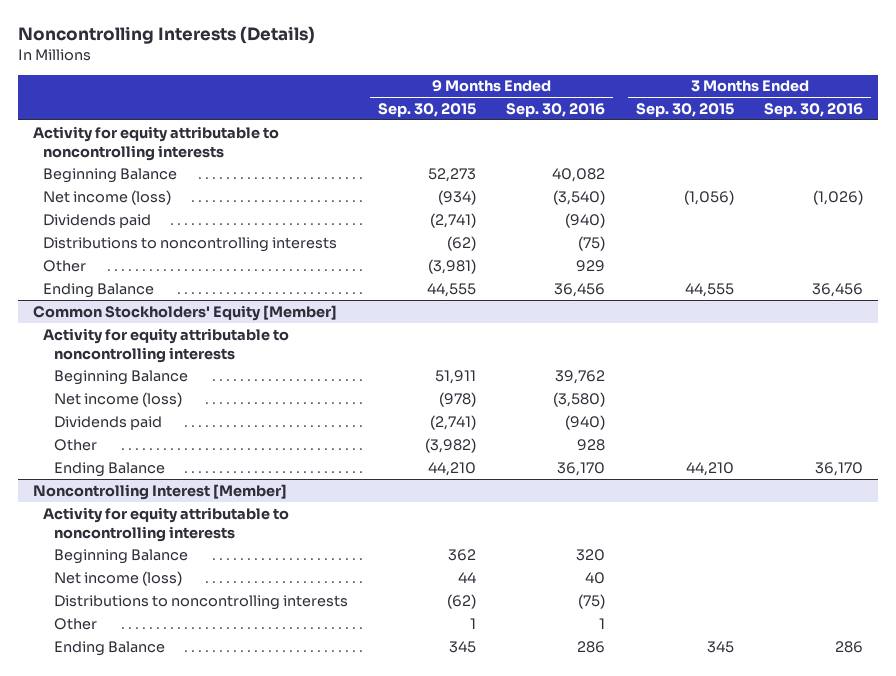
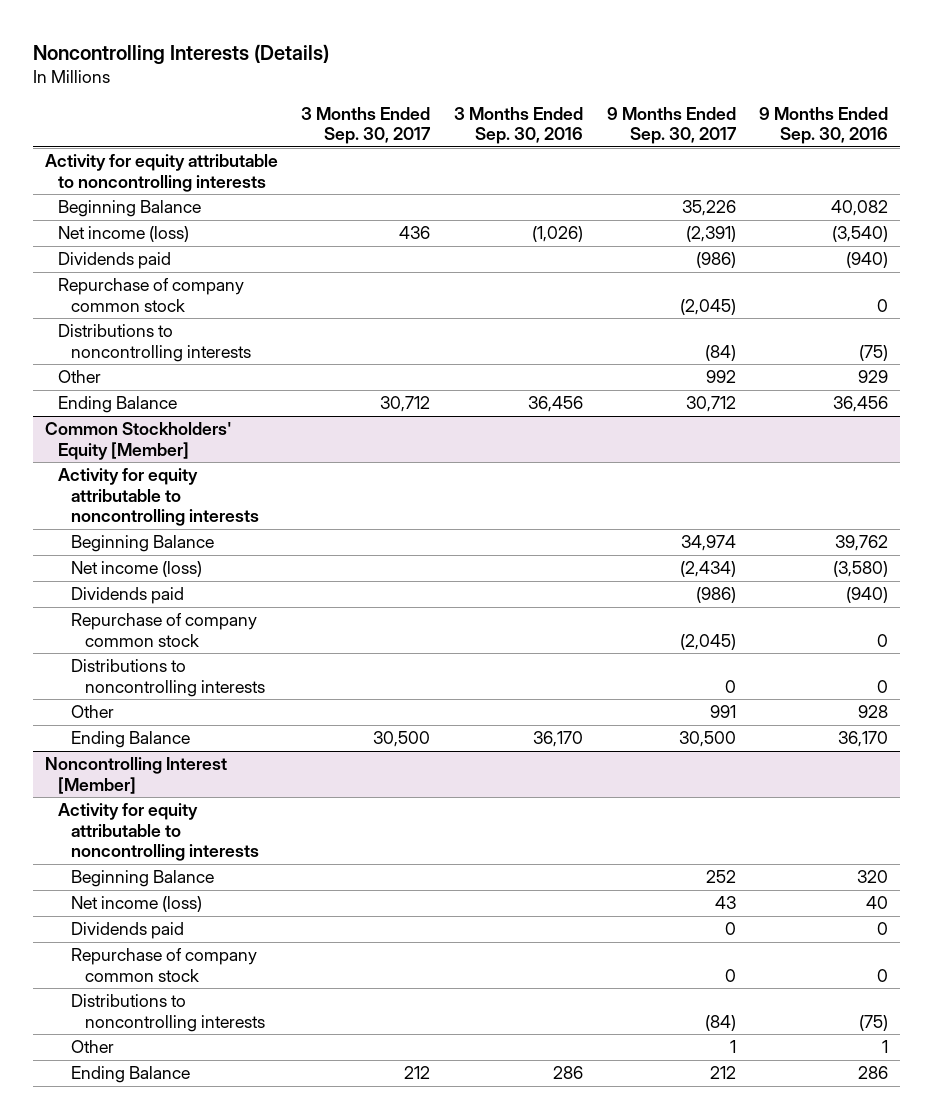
- | 9 Months Ended Sep. 30, 2015 | 9 Months Ended Sep. 30, 2016 | 3 Months Ended Sep. 30, 2015 | 3 Months Ended Sep. 30, 2016
+ | 3 Months Ended Sep. 30, 2017 | 3 Months Ended Sep. 30, 2016 | 9 Months Ended Sep. 30, 2017 | 9 Months Ended Sep. 30, 2016
+ Repurchase of company common stock | | | (2,045) | 0
@ Common Stockholders' Equity [Member]
+ Repurchase of company common stock | | | (2,045) | 0
+ Distributions to noncontrolling interests | | | 0 | 0
@ Noncontrolling Interest [Member]
+ Dividends paid | | | 0 | 0
+ Repurchase of company common stock | | | 0 | 0

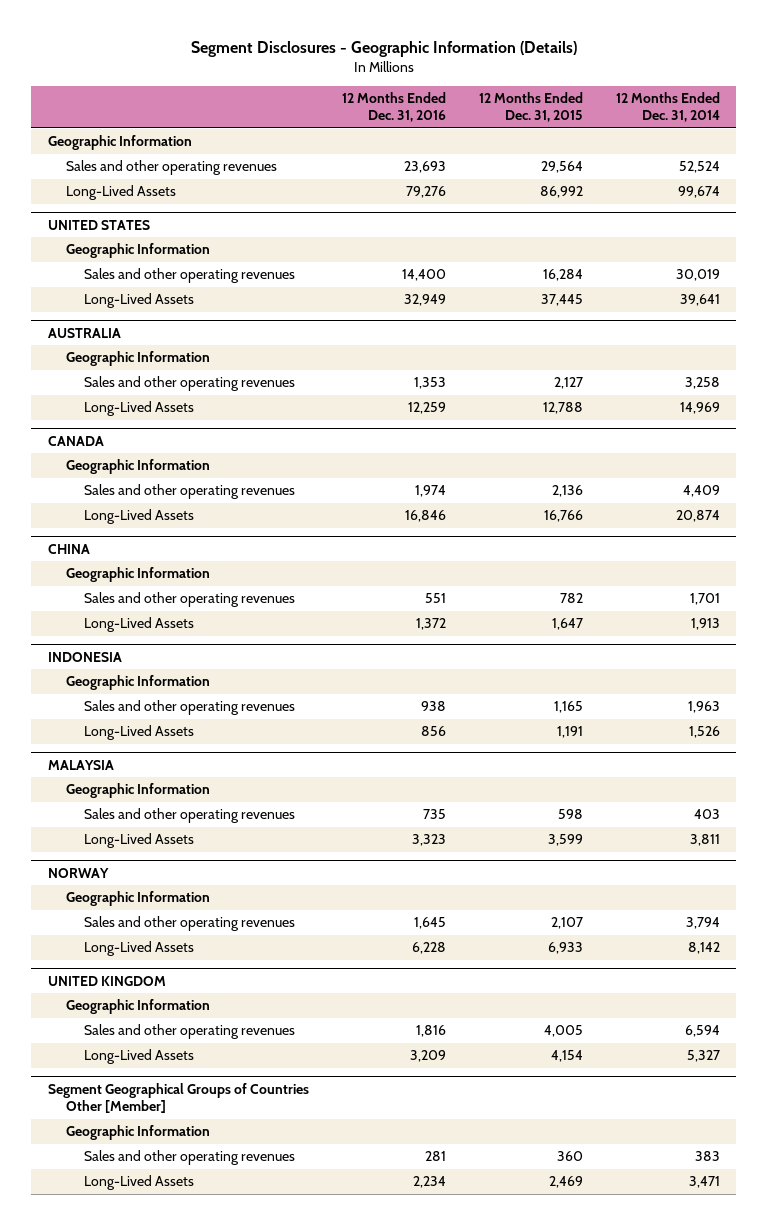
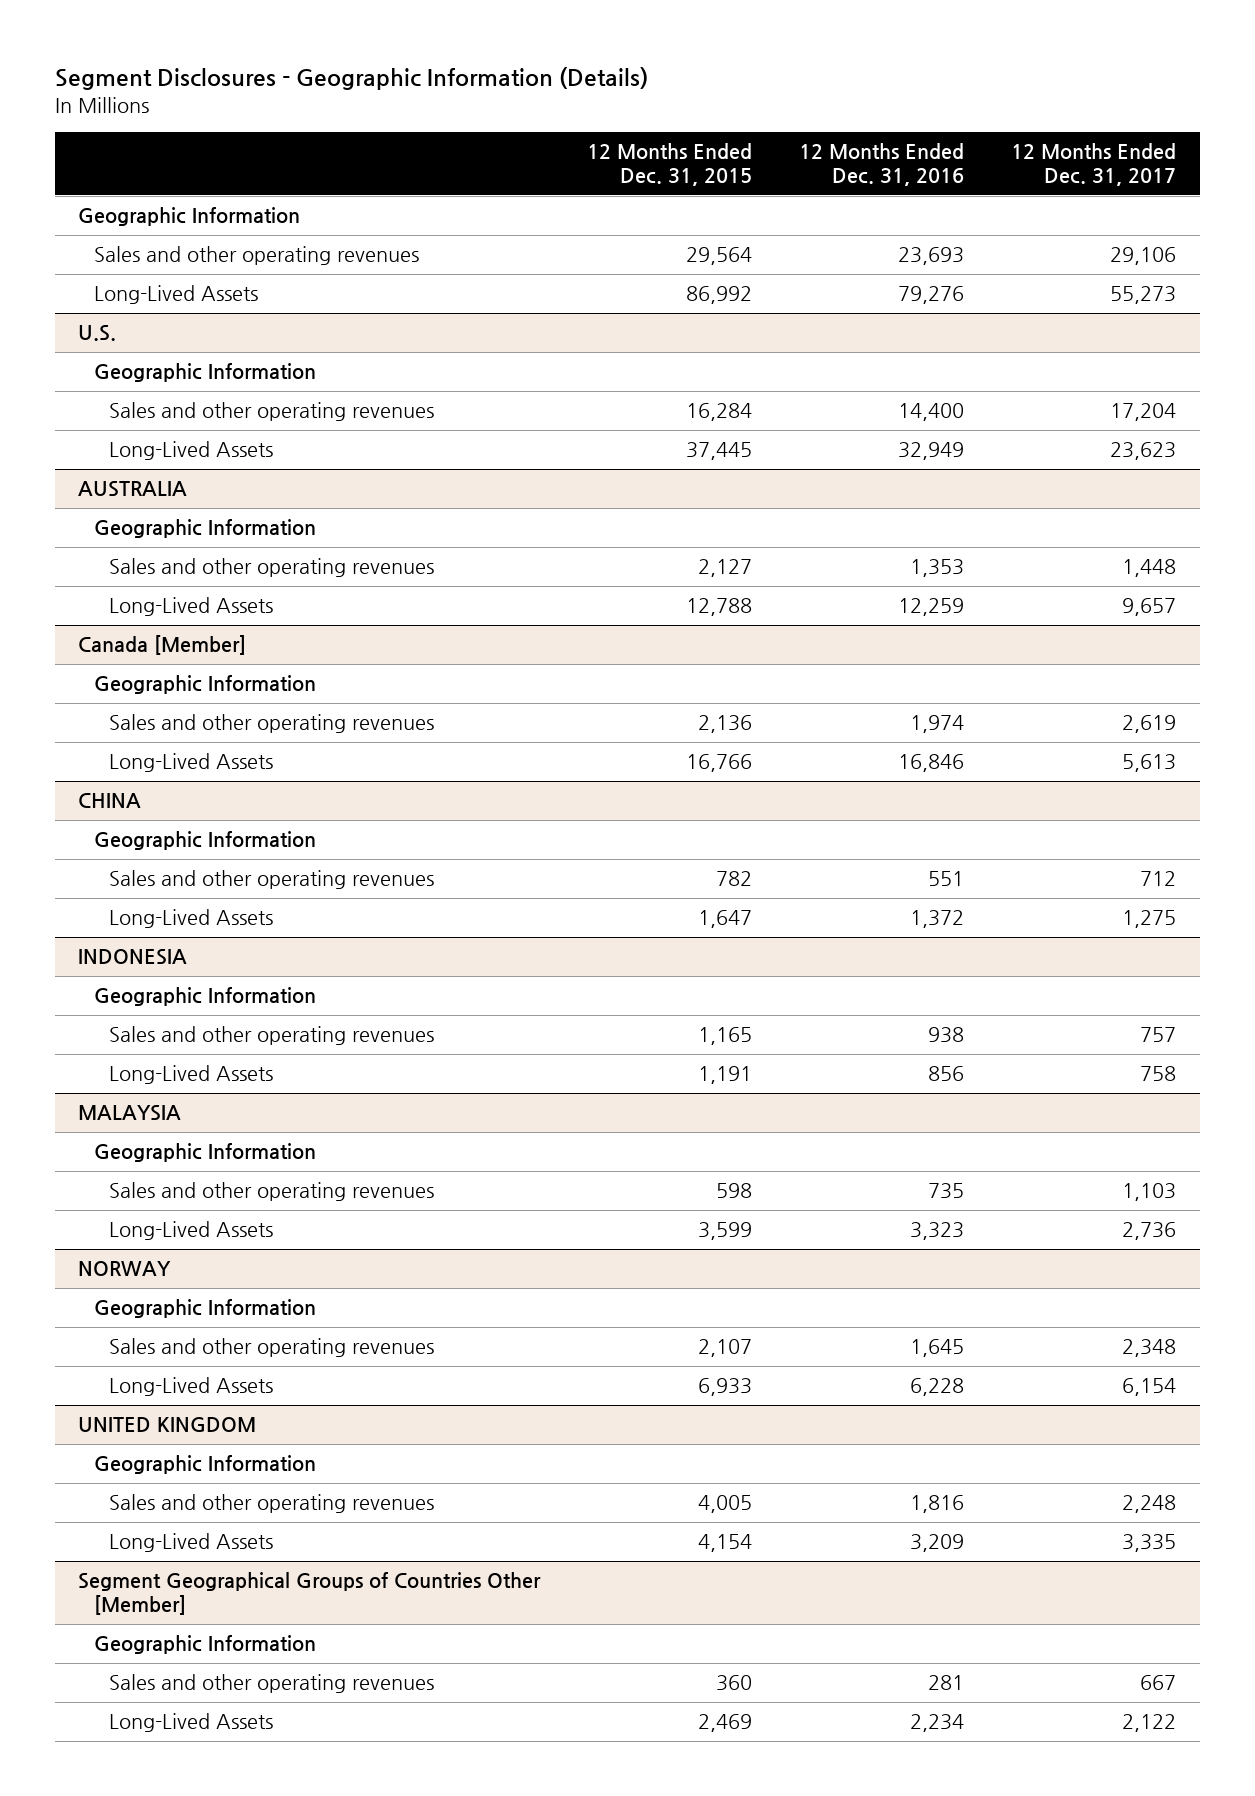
- | 12 Months Ended Dec. 31, 2016 | 12 Months Ended Dec. 31, 2015 | 12 Months Ended Dec. 31, 2014
+ | 12 Months Ended Dec. 31, 2015 | 12 Months Ended Dec. 31, 2016 | 12 Months Ended Dec. 31, 2017
- UNITED STATES
+ U.S.
- CANADA
+ Canada [Member]

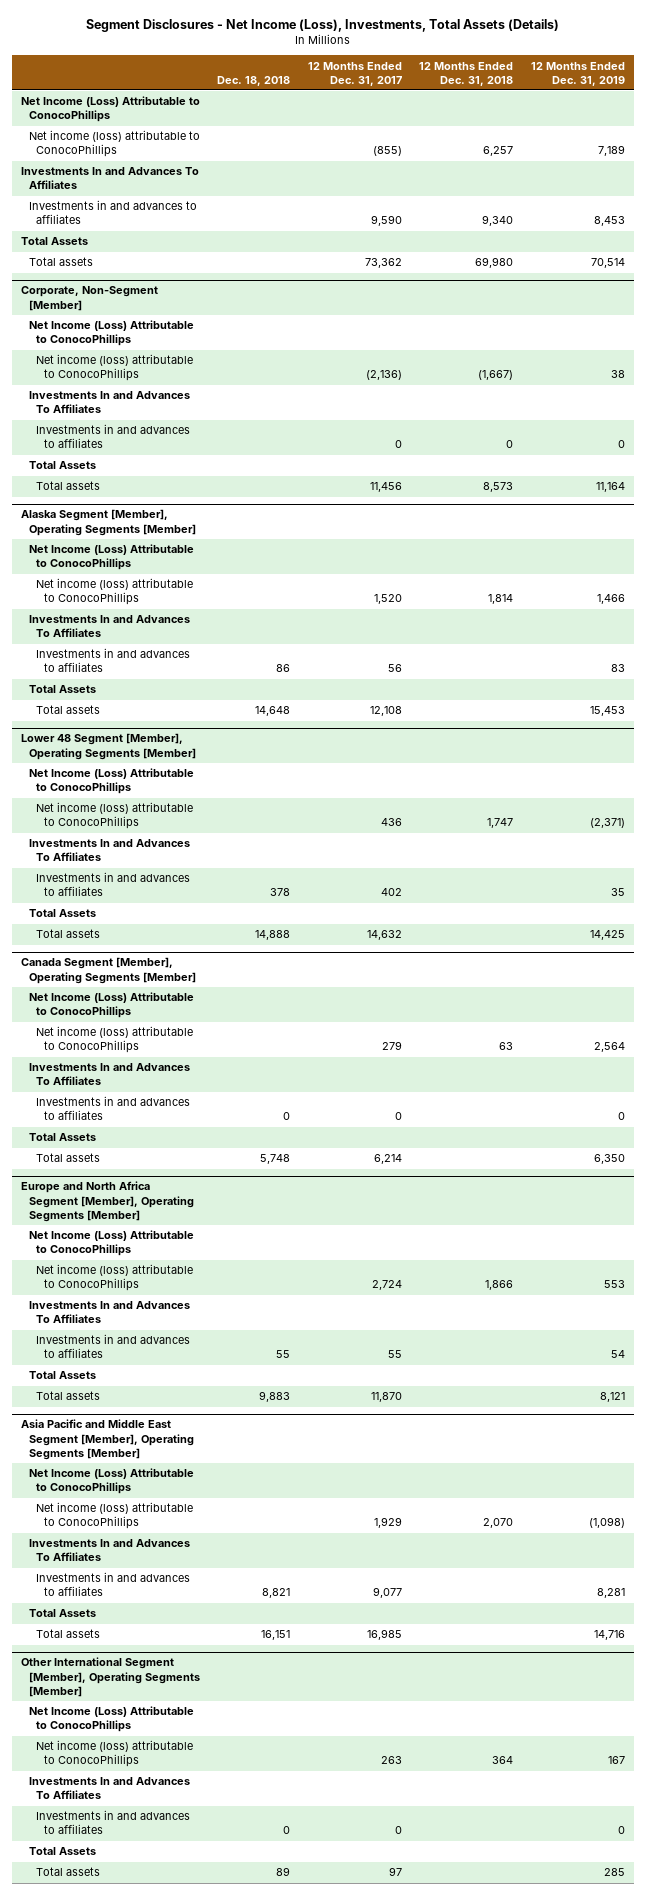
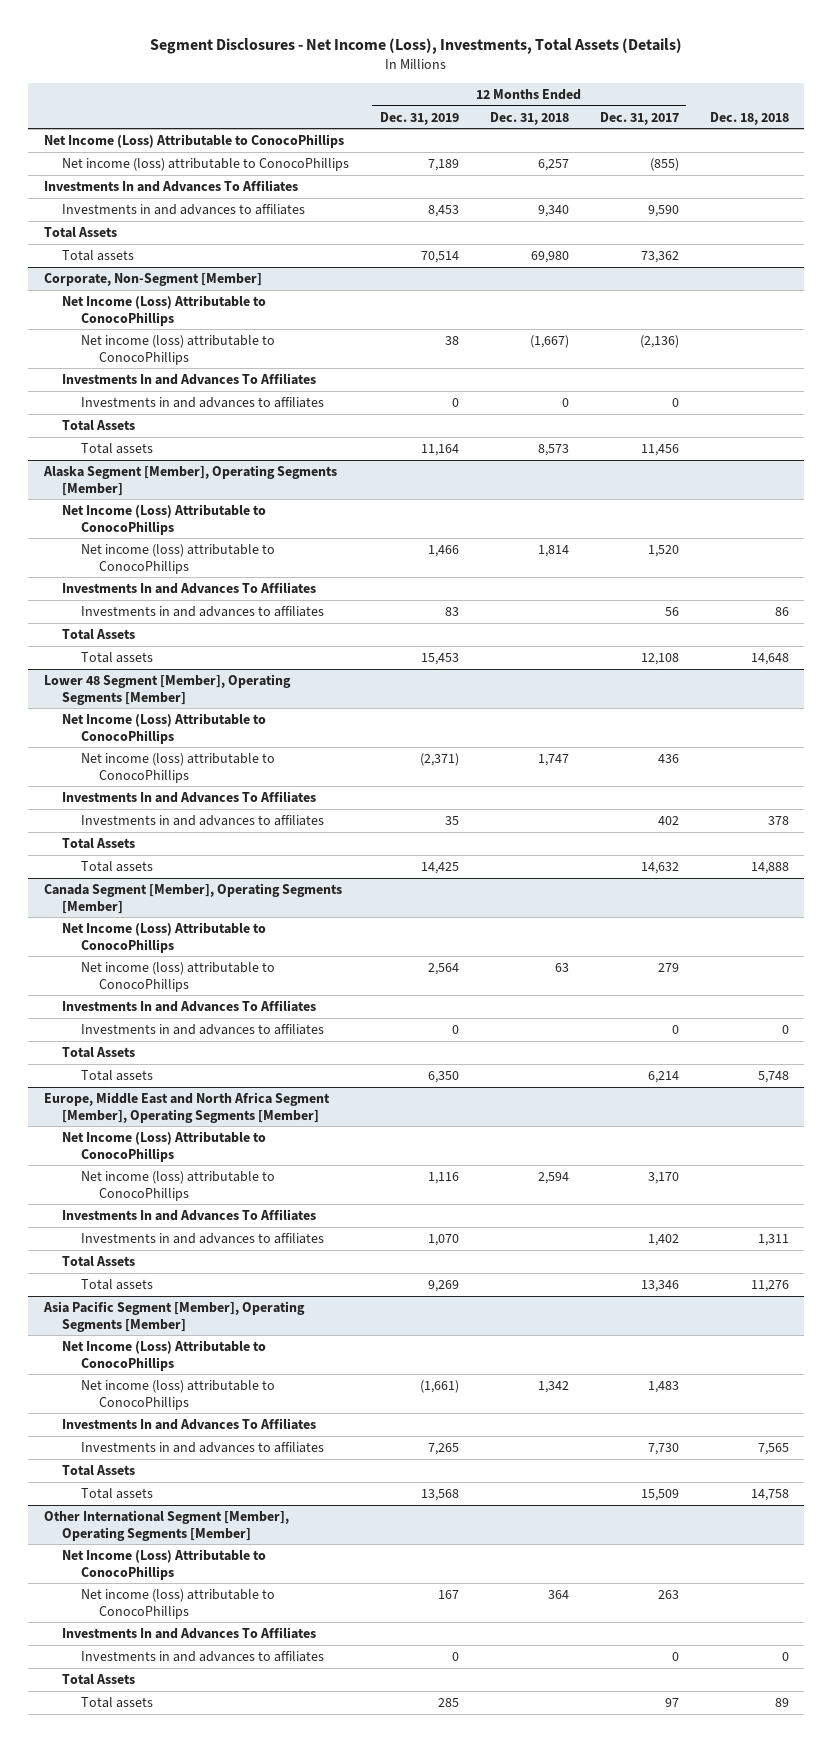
- | Dec. 18, 2018 | 12 Months Ended Dec. 31, 2017 | 12 Months Ended Dec. 31, 2018 | 12 Months Ended Dec. 31, 2019
+ | 12 Months Ended Dec. 31, 2019 | 12 Months Ended Dec. 31, 2018 | 12 Months Ended Dec. 31, 2017 | Dec. 18, 2018
- Europe and North Africa Segment [Member], Operating Segments [Member]
+ Europe, Middle East and North Africa Segment [Member], Operating Segments [Member]
- Net income (loss) attributable to ConocoPhillips | | 2,724 | 1,866 | 553
+ Net income (loss) attributable to ConocoPhillips | 1,116 | 2,594 | 3,170 |
- Investments in and advances to affiliates | 55 | 55 | | 54
+ Investments in and advances to affiliates | 1,070 | | 1,402 | 1,311
- Total assets | 9,883 | 11,870 | | 8,121
- Asia Pacific and Middle East Segment [Member], Operating Segments [Member]
+ Total assets | 9,269 | | 13,346 | 11,276
+ Asia Pacific Segment [Member], Operating Segments [Member]
- Net income (loss) attributable to ConocoPhillips | | 1,929 | 2,070 | (1,098)
+ Net income (loss) attributable to ConocoPhillips | (1,661) | 1,342 | 1,483 |
- Investments in and advances to affiliates | 8,821 | 9,077 | | 8,281
+ Investments in and advances to affiliates | 7,265 | | 7,730 | 7,565
- Total assets | 16,151 | 16,985 | | 14,716
+ Total assets | 13,568 | | 15,509 | 14,758

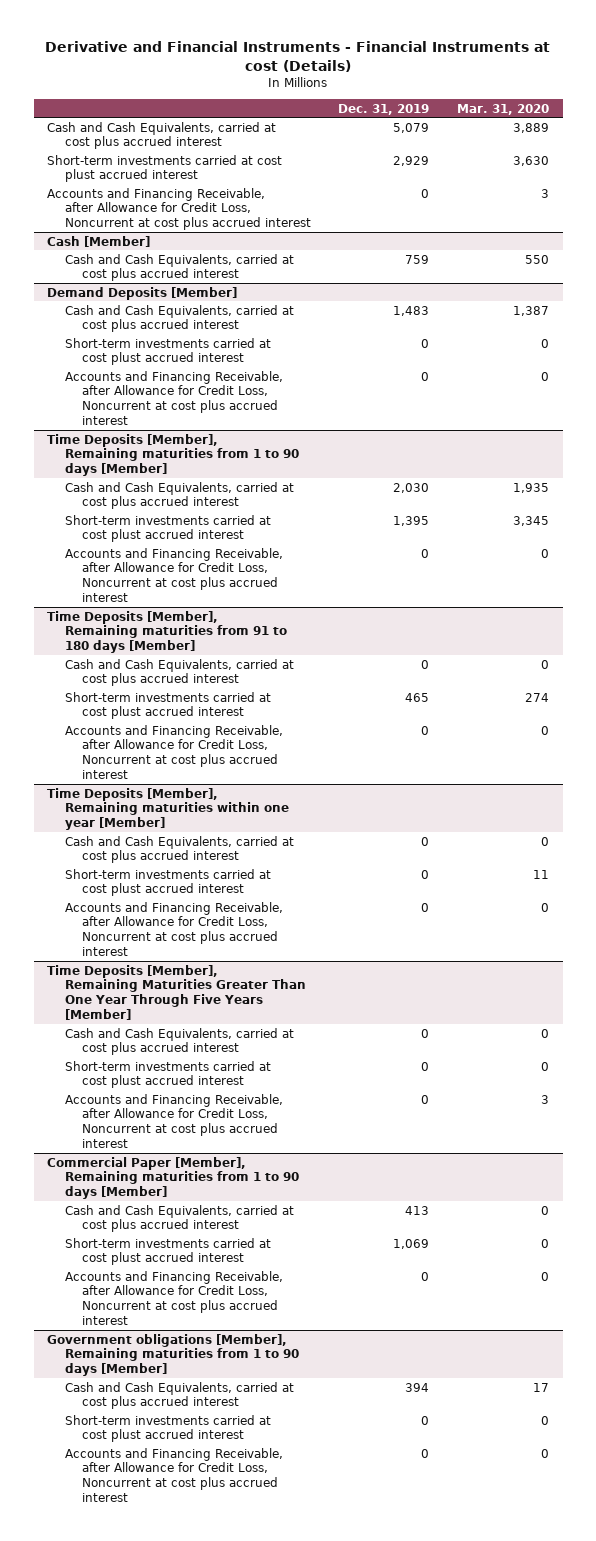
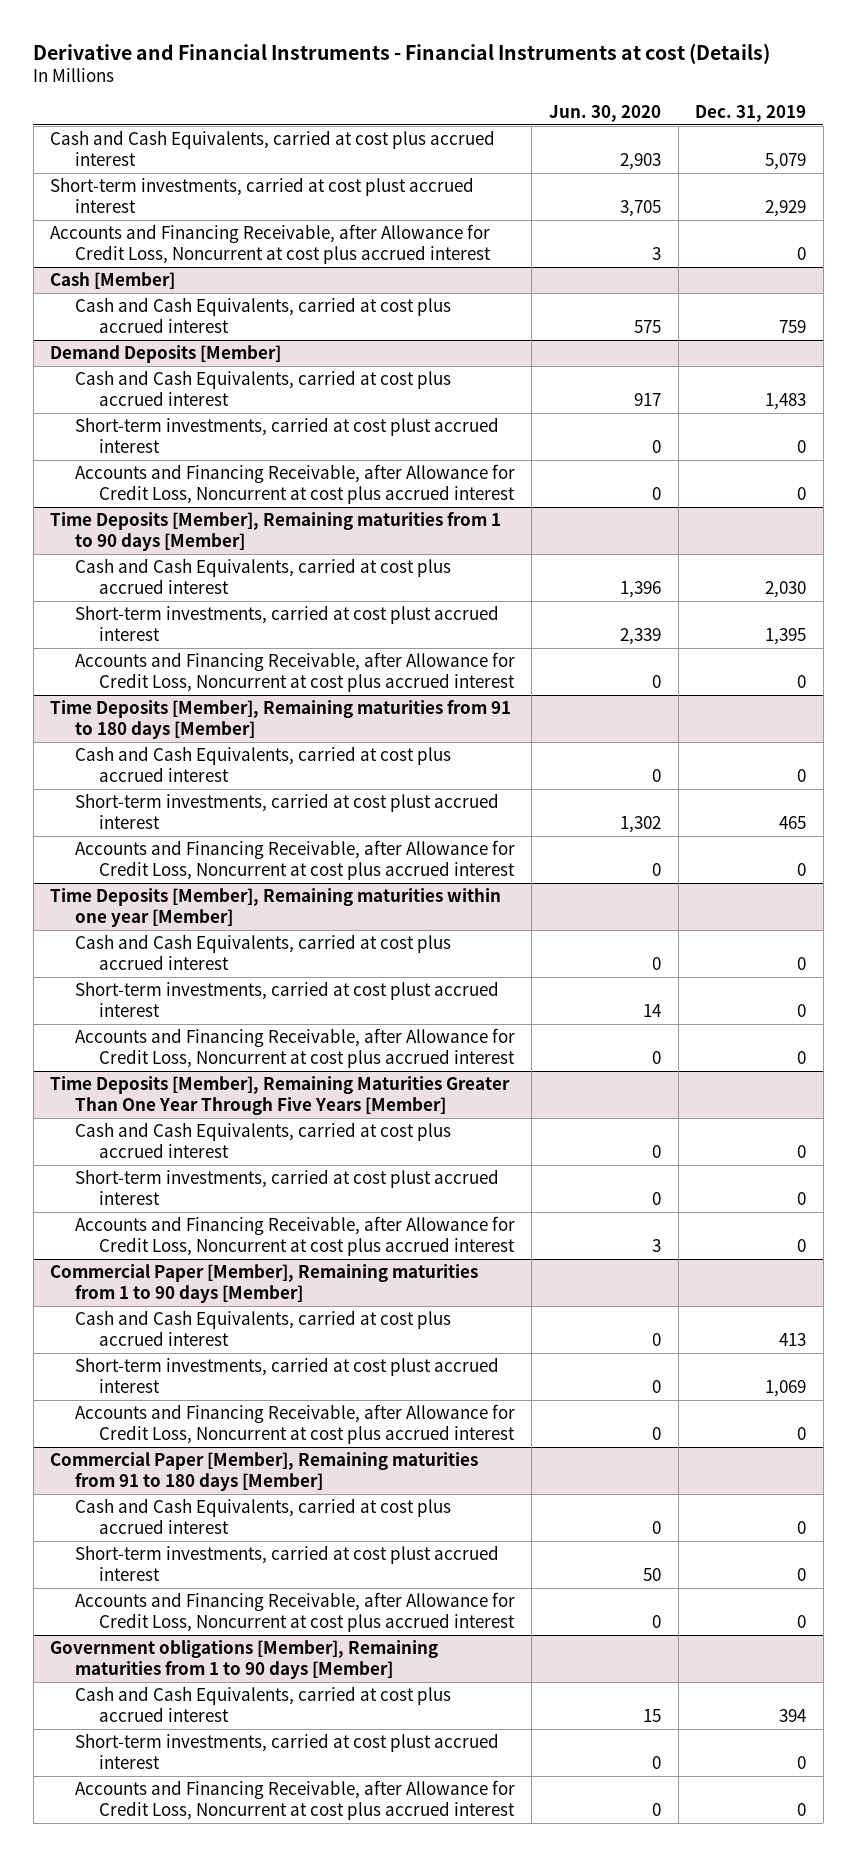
- | Dec. 31, 2019 | Mar. 31, 2020
+ | Jun. 30, 2020 | Dec. 31, 2019
- Short-term investments carried at cost plust accrued interest | 2,929 | 3,630
+ Short-term investments, carried at cost plust accrued interest | 3,705 | 2,929
@ Demand Deposits [Member]
- Short-term investments carried at cost plust accrued interest | 0 | 0
+ Short-term investments, carried at cost plust accrued interest | 0 | 0
@ Time Deposits [Member], Remaining maturities from 1 to 90 days [Member]
- Short-term investments carried at cost plust accrued interest | 1,395 | 3,345
+ Short-term investments, carried at cost plust accrued interest | 2,339 | 1,395
@ Time Deposits [Member], Remaining maturities from 91 to 180 days [Member]
- Short-term investments carried at cost plust accrued interest | 465 | 274
+ Short-term investments, carried at cost plust accrued interest | 1,302 | 465
@ Time Deposits [Member], Remaining maturities within one year [Member]
- Short-term investments carried at cost plust accrued interest | 0 | 11
+ Short-term investments, carried at cost plust accrued interest | 14 | 0
@ Time Deposits [Member], Remaining Maturities Greater Than One Year Through Five Years [Member]
- Short-term investments carried at cost plust accrued interest | 0 | 0
+ Short-term investments, carried at cost plust accrued interest | 0 | 0
@ Commercial Paper [Member], Remaining maturities from 1 to 90 days [Member]
- Short-term investments carried at cost plust accrued interest | 1,069 | 0
+ Short-term investments, carried at cost plust accrued interest | 0 | 1,069
+ Commercial Paper [Member], Remaining maturities from 91 to 180 days [Member]
+ Cash and Cash Equivalents, carried at cost plus accrued interest | 0 | 0
+ Short-term investments, carried at cost plust accrued interest | 50 | 0
+ Accounts and Financing Receivable, after Allowance for Credit Loss, Noncurrent at cost plus accrued interest | 0 | 0
@ Government obligations [Member], Remaining maturities from 1 to 90 days [Member]
- Short-term investments carried at cost plust accrued interest | 0 | 0
+ Short-term investments, carried at cost plust accrued interest | 0 | 0

